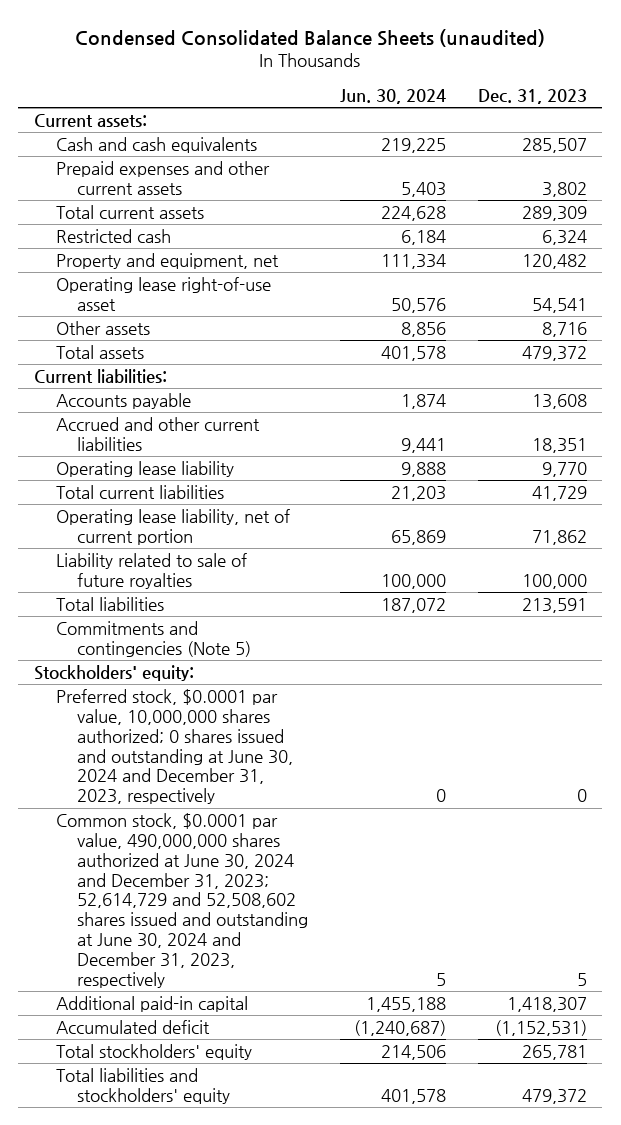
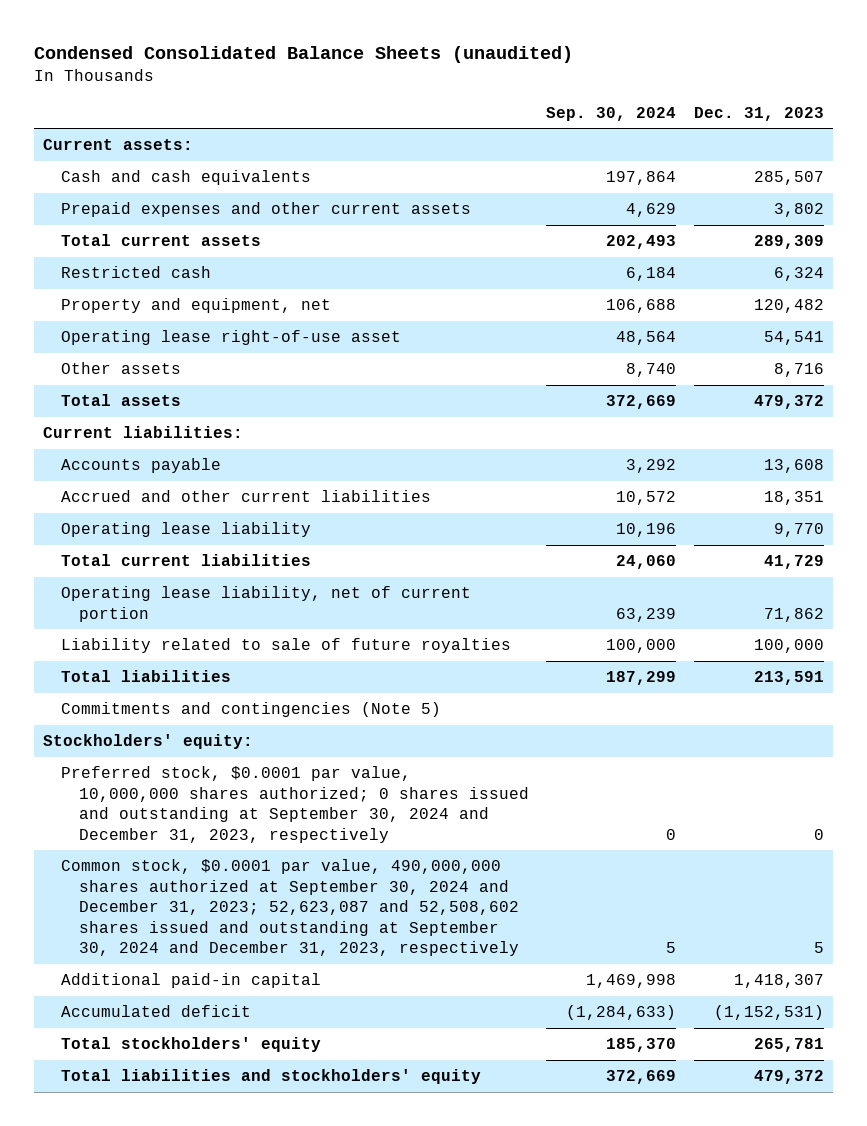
- | Jun. 30, 2024 | Dec. 31, 2023
+ | Sep. 30, 2024 | Dec. 31, 2023
- Preferred stock, $0.0001 par value, 10,000,000 shares authorized; 0 shares issued and outstanding at June 30, 2024 and December 31, 2023, respectively | 0 | 0
- Common stock, $0.0001 par value, 490,000,000 shares authorized at June 30, 2024 and December 31, 2023; 52,614,729 and 52,508,602 shares issued and outstanding at June 30, 2024 and December 31, 2023, respectively | 5 | 5
+ Preferred stock, $0.0001 par value, 10,000,000 shares authorized; 0 shares issued and outstanding at September 30, 2024 and December 31, 2023, respectively | 0 | 0
+ Common stock, $0.0001 par value, 490,000,000 shares authorized at September 30, 2024 and December 31, 2023; 52,623,087 and 52,508,602 shares issued and outstanding at September 30, 2024 and December 31, 2023, respectively | 5 | 5

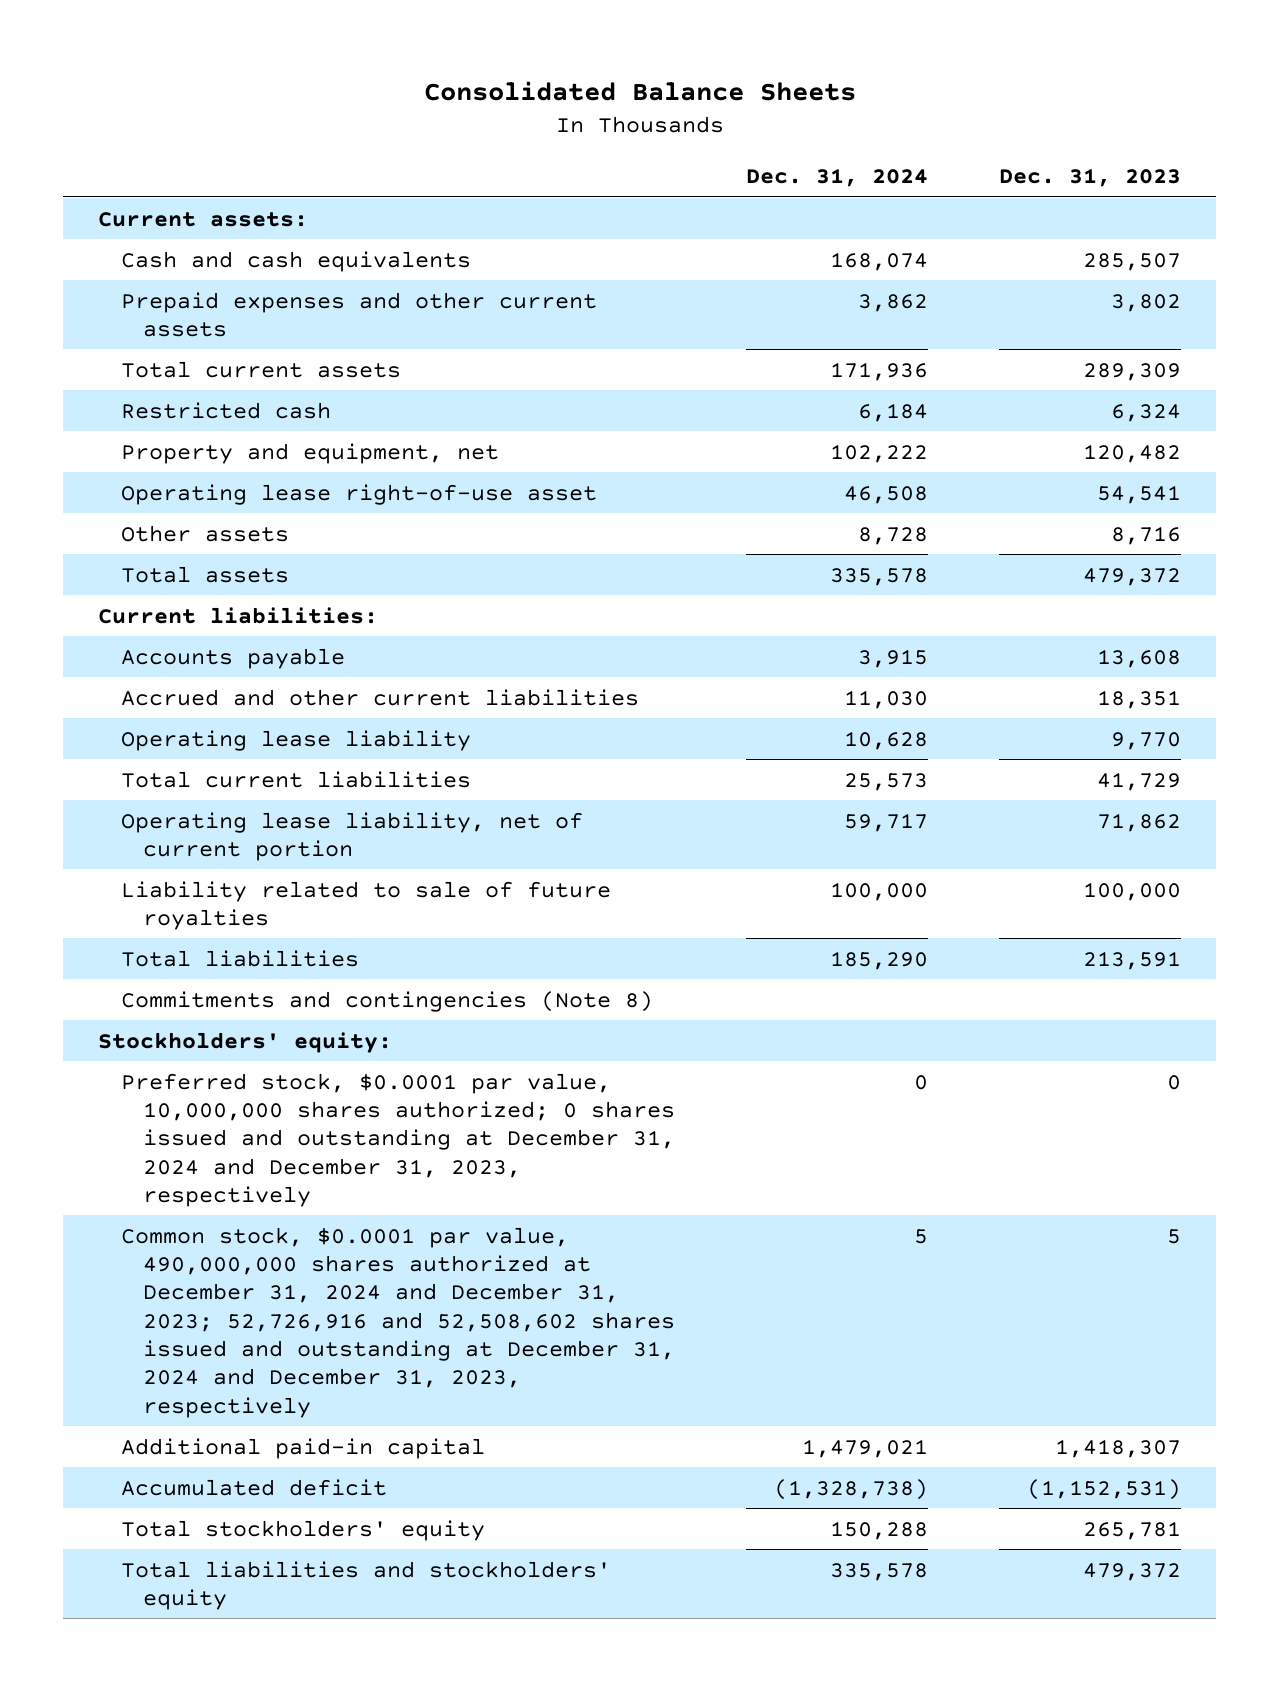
- Condensed Consolidated Balance Sheets (unaudited)
+ Consolidated Balance Sheets
- | Sep. 30, 2024 | Dec. 31, 2023
+ | Dec. 31, 2024 | Dec. 31, 2023
- Commitments and contingencies (Note 5)
+ Commitments and contingencies (Note 8)
- Preferred stock, $0.0001 par value, 10,000,000 shares authorized; 0 shares issued and outstanding at September 30, 2024 and December 31, 2023, respectively | 0 | 0
- Common stock, $0.0001 par value, 490,000,000 shares authorized at September 30, 2024 and December 31, 2023; 52,623,087 and 52,508,602 shares issued and outstanding at September 30, 2024 and December 31, 2023, respectively | 5 | 5
+ Preferred stock, $0.0001 par value, 10,000,000 shares authorized; 0 shares issued and outstanding at December 31, 2024 and December 31, 2023, respectively | 0 | 0
+ Common stock, $0.0001 par value, 490,000,000 shares authorized at December 31, 2024 and December 31, 2023; 52,726,916 and 52,508,602 shares issued and outstanding at December 31, 2024 and December 31, 2023, respectively | 5 | 5

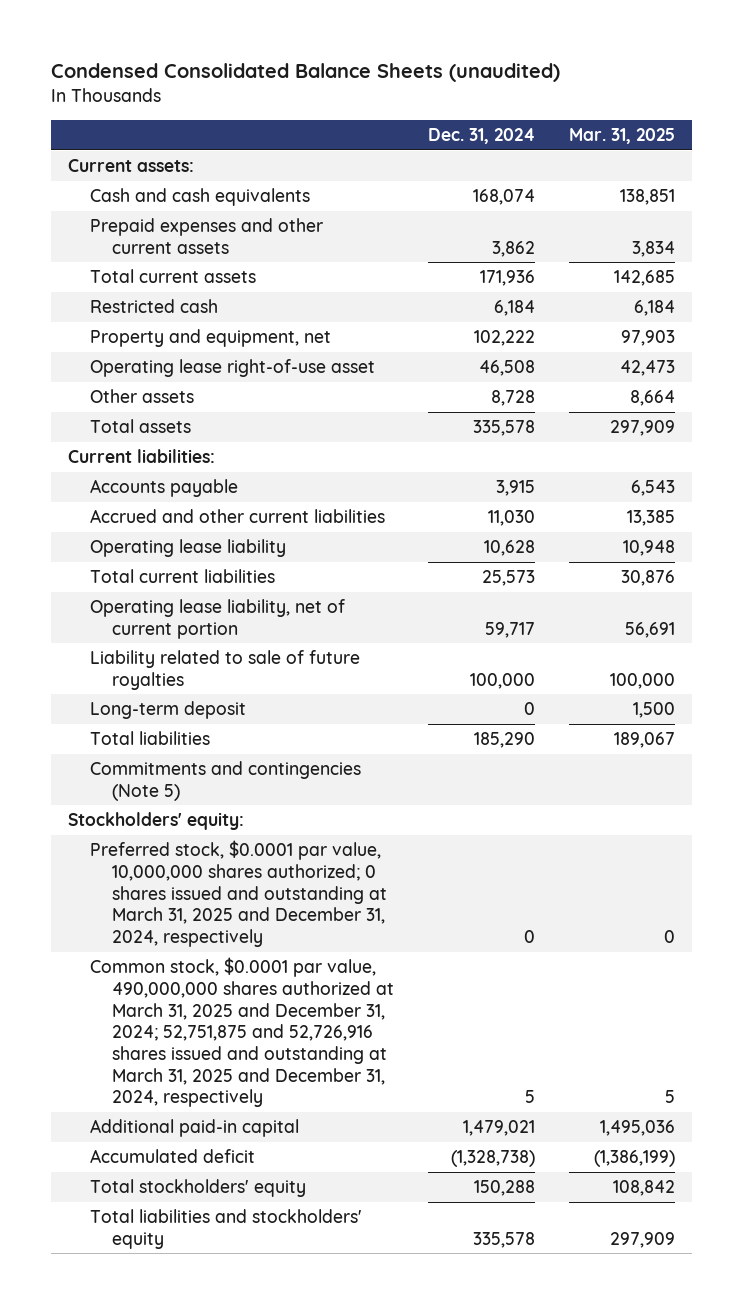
- Consolidated Balance Sheets
+ Condensed Consolidated Balance Sheets (unaudited)
- | Dec. 31, 2024 | Dec. 31, 2023
+ | Dec. 31, 2024 | Mar. 31, 2025
+ Long-term deposit | 0 | 1,500
- Commitments and contingencies (Note 8)
+ Commitments and contingencies (Note 5)
- Preferred stock, $0.0001 par value, 10,000,000 shares authorized; 0 shares issued and outstanding at December 31, 2024 and December 31, 2023, respectively | 0 | 0
- Common stock, $0.0001 par value, 490,000,000 shares authorized at December 31, 2024 and December 31, 2023; 52,726,916 and 52,508,602 shares issued and outstanding at December 31, 2024 and December 31, 2023, respectively | 5 | 5
+ Preferred stock, $0.0001 par value, 10,000,000 shares authorized; 0 shares issued and outstanding at March 31, 2025 and December 31, 2024, respectively | 0 | 0
+ Common stock, $0.0001 par value, 490,000,000 shares authorized at March 31, 2025 and December 31, 2024; 52,751,875 and 52,726,916 shares issued and outstanding at March 31, 2025 and December 31, 2024, respectively | 5 | 5

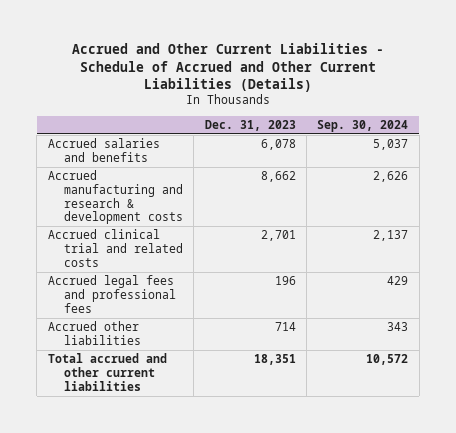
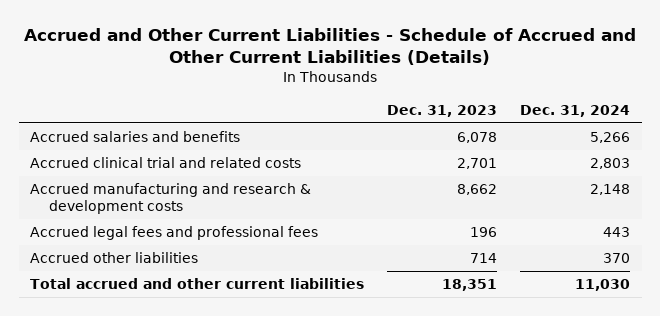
- | Dec. 31, 2023 | Sep. 30, 2024
+ | Dec. 31, 2023 | Dec. 31, 2024
moved down: Accrued manufacturing and research & development costs | 8,662 | 2,148

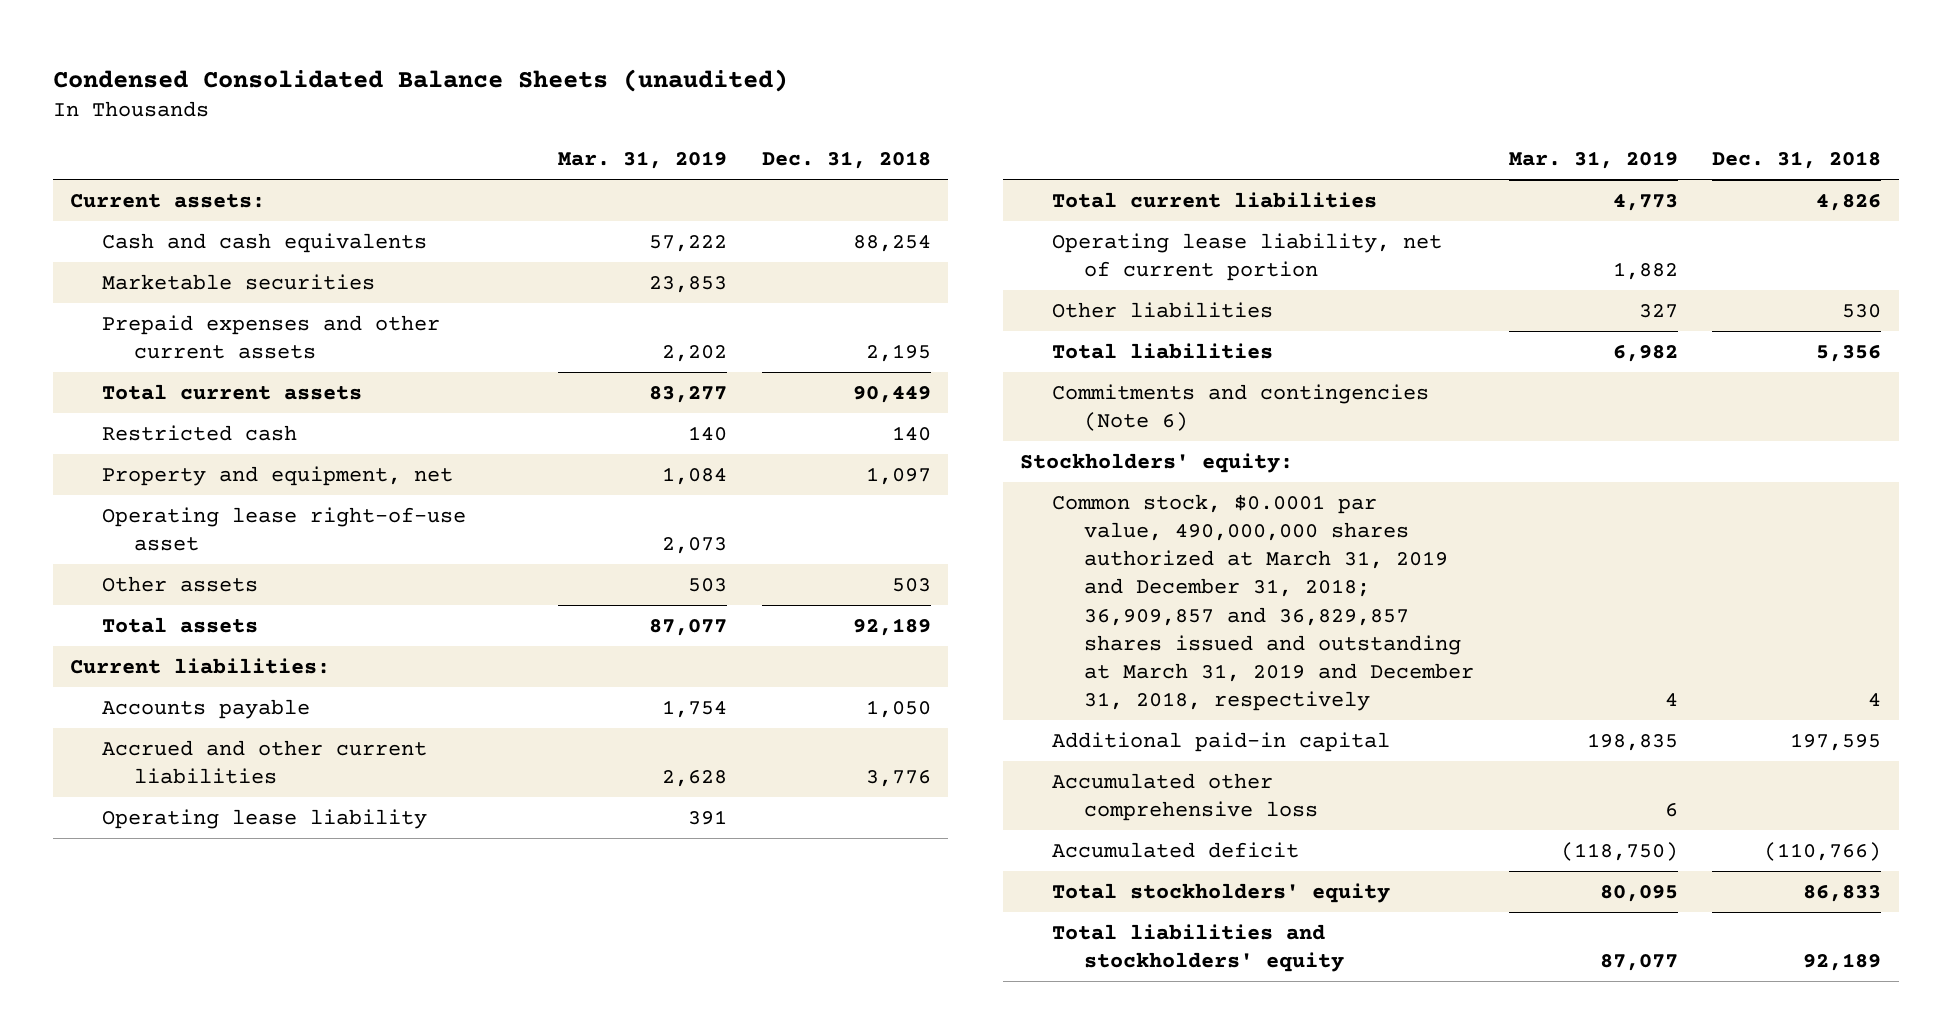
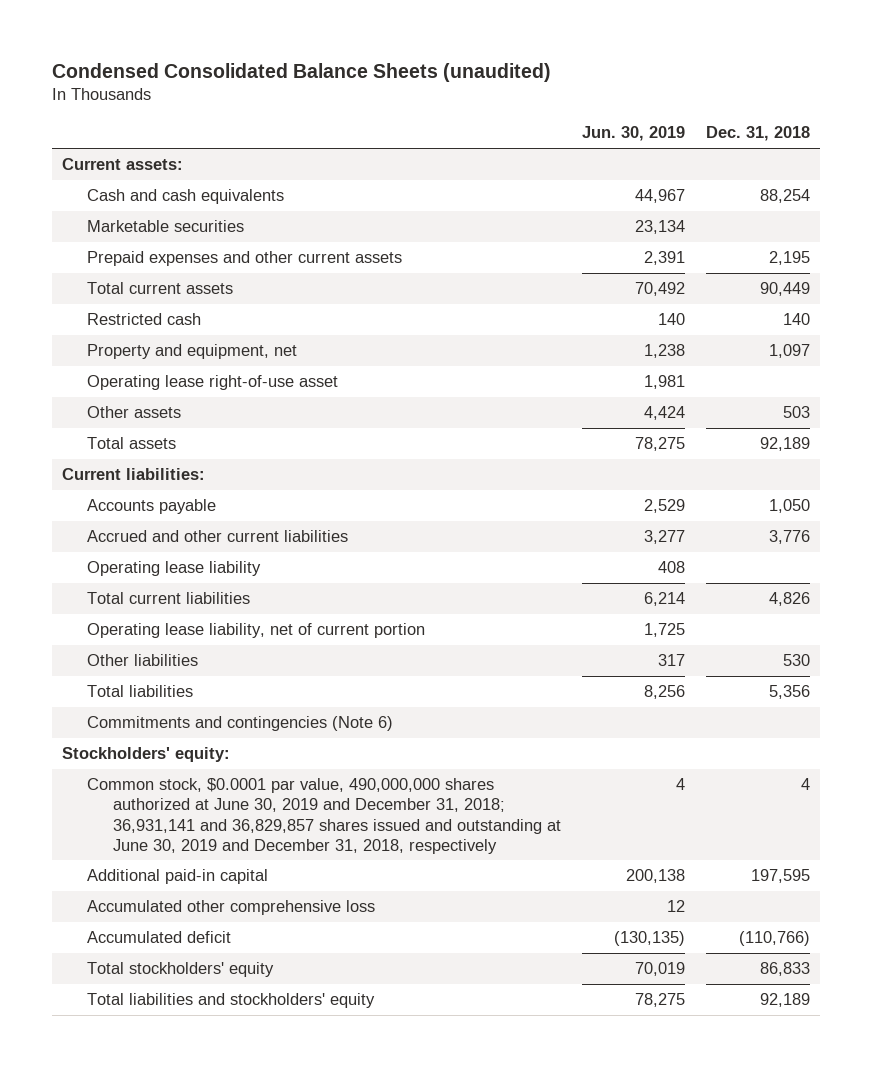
- | Mar. 31, 2019 | Dec. 31, 2018
+ | Jun. 30, 2019 | Dec. 31, 2018
- Common stock, $0.0001 par value, 490,000,000 shares authorized at March 31, 2019 and December 31, 2018; 36,909,857 and 36,829,857 shares issued and outstanding at March 31, 2019 and December 31, 2018, respectively | 4 | 4
+ Common stock, $0.0001 par value, 490,000,000 shares authorized at June 30, 2019 and December 31, 2018; 36,931,141 and 36,829,857 shares issued and outstanding at June 30, 2019 and December 31, 2018, respectively | 4 | 4

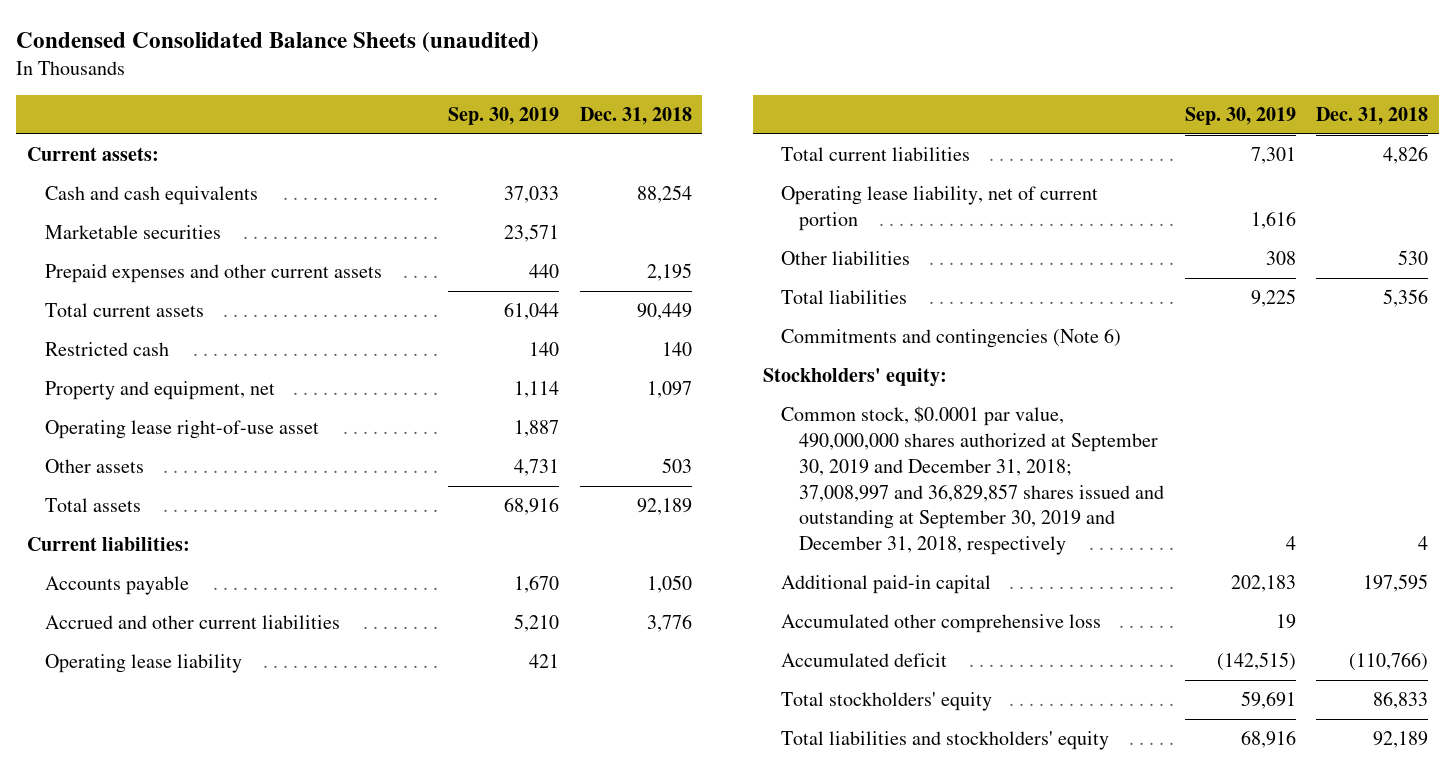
- | Jun. 30, 2019 | Dec. 31, 2018
+ | Sep. 30, 2019 | Dec. 31, 2018
- Common stock, $0.0001 par value, 490,000,000 shares authorized at June 30, 2019 and December 31, 2018; 36,931,141 and 36,829,857 shares issued and outstanding at June 30, 2019 and December 31, 2018, respectively | 4 | 4
+ Common stock, $0.0001 par value, 490,000,000 shares authorized at September 30, 2019 and December 31, 2018; 37,008,997 and 36,829,857 shares issued and outstanding at September 30, 2019 and December 31, 2018, respectively | 4 | 4

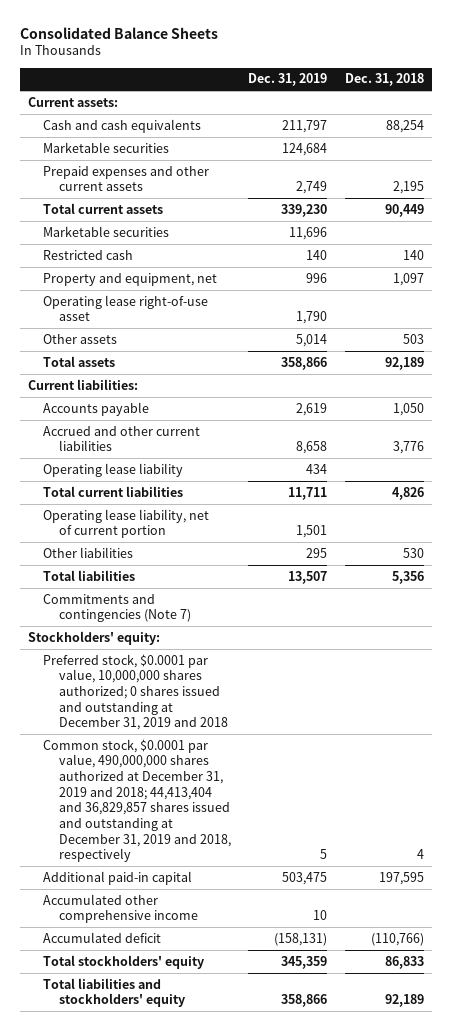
- Condensed Consolidated Balance Sheets (unaudited)
+ Consolidated Balance Sheets
- | Sep. 30, 2019 | Dec. 31, 2018
+ | Dec. 31, 2019 | Dec. 31, 2018
+ Marketable securities | 11,696 |
- Commitments and contingencies (Note 6)
+ Commitments and contingencies (Note 7)
- Common stock, $0.0001 par value, 490,000,000 shares authorized at September 30, 2019 and December 31, 2018; 37,008,997 and 36,829,857 shares issued and outstanding at September 30, 2019 and December 31, 2018, respectively | 4 | 4
+ Preferred stock, $0.0001 par value, 10,000,000 shares authorized; 0 shares issued and outstanding at December 31, 2019 and 2018
+ Common stock, $0.0001 par value, 490,000,000 shares authorized at December 31, 2019 and 2018; 44,413,404 and 36,829,857 shares issued and outstanding at December 31, 2019 and 2018, respectively | 5 | 4
- Accumulated other comprehensive loss | 19 |
+ Accumulated other comprehensive income | 10 |

